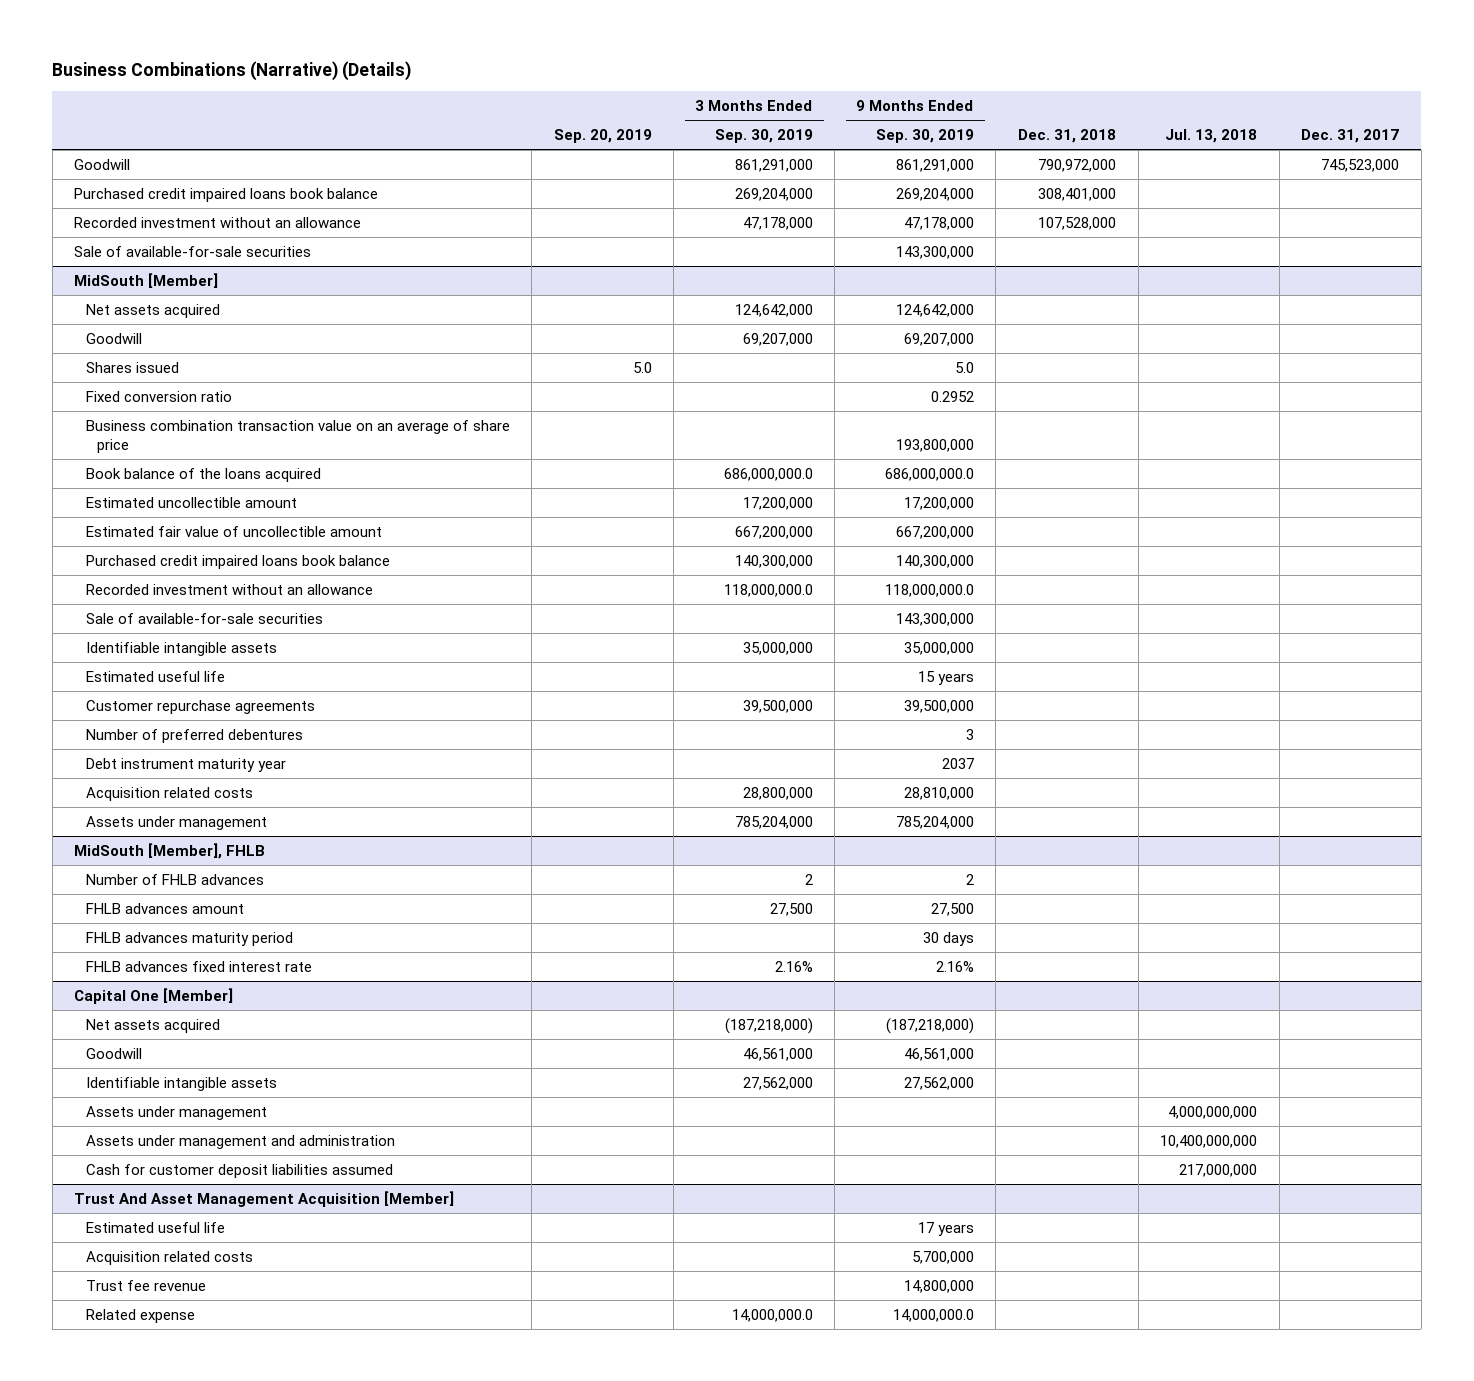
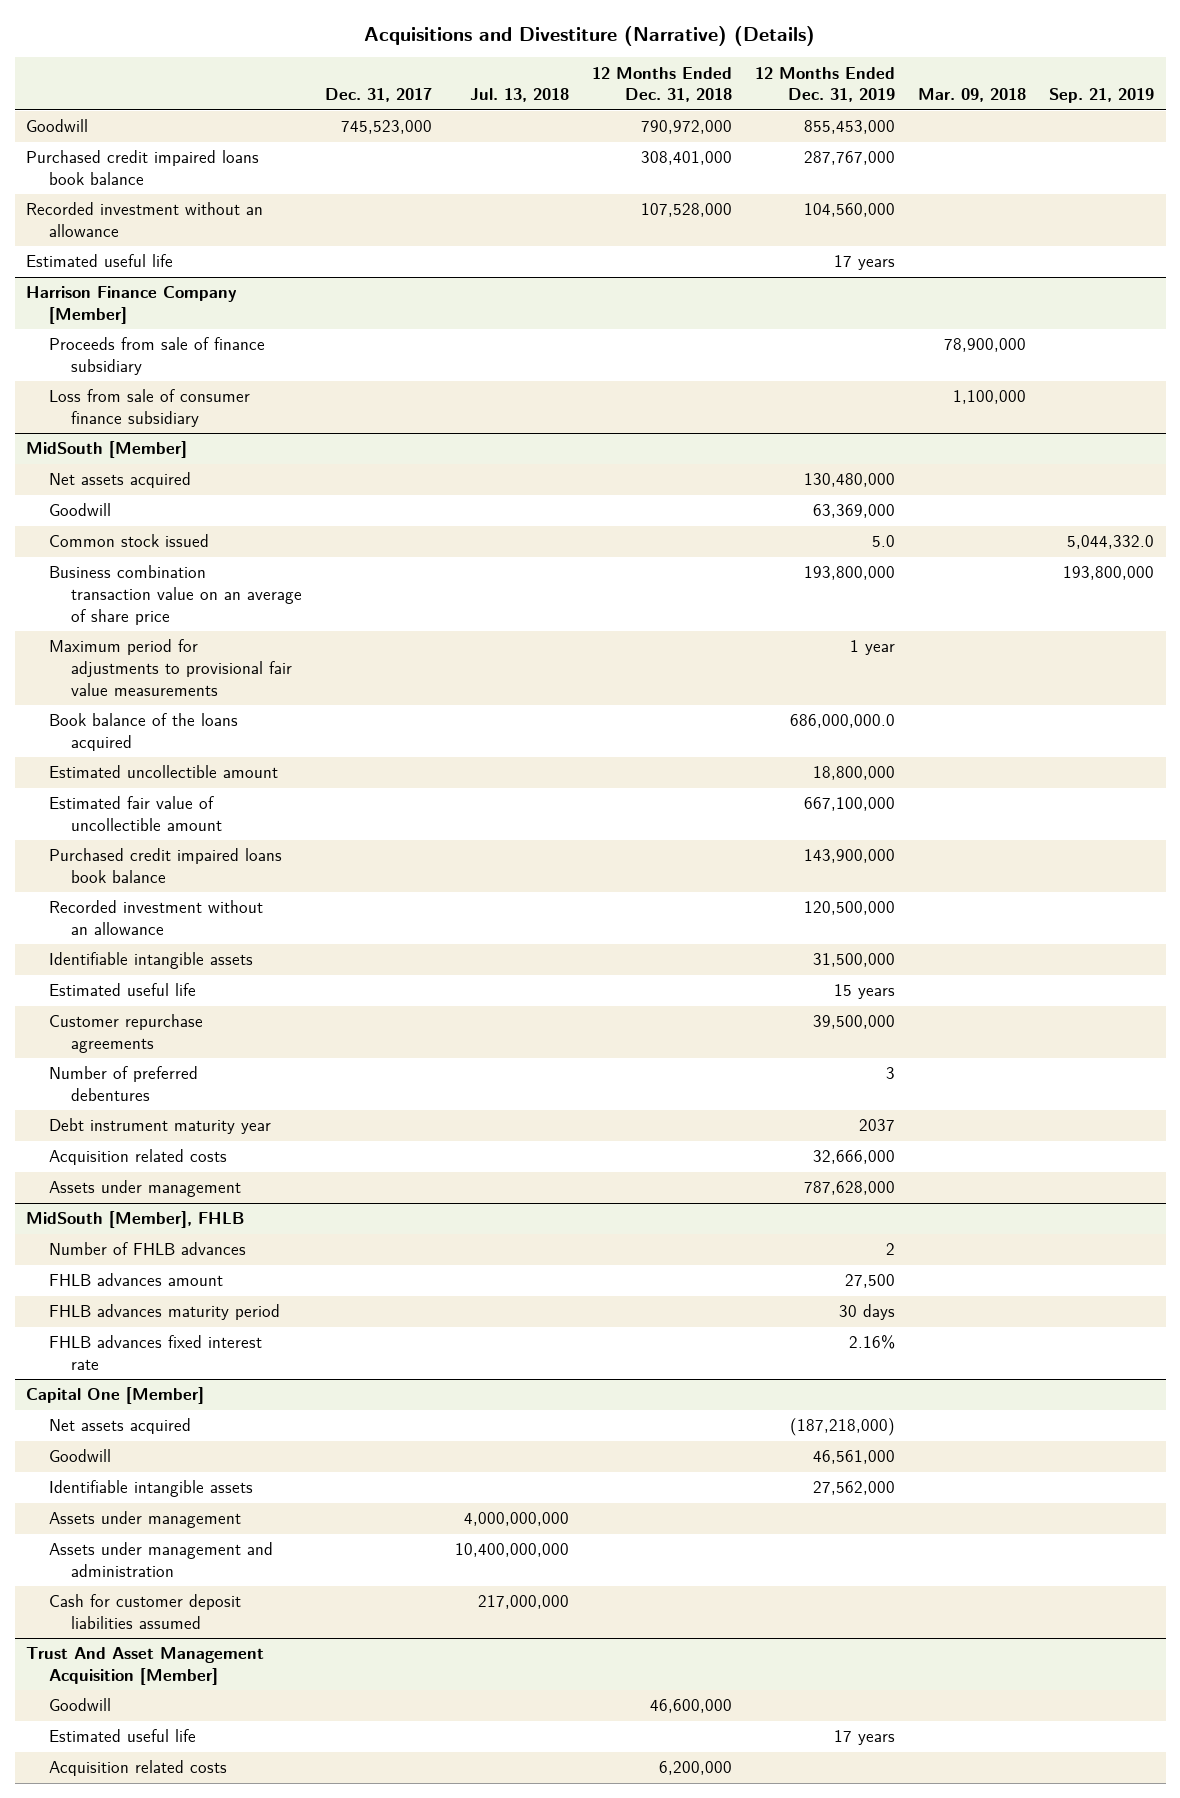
- Business Combinations (Narrative) (Details)
+ Acquisitions and Divestiture (Narrative) (Details)
- | Sep. 20, 2019 | 3 Months Ended Sep. 30, 2019 | 9 Months Ended Sep. 30, 2019 | Dec. 31, 2018 | Jul. 13, 2018 | Dec. 31, 2017
+ | Dec. 31, 2017 | Jul. 13, 2018 | 12 Months Ended Dec. 31, 2018 | 12 Months Ended Dec. 31, 2019 | Mar. 09, 2018 | Sep. 21, 2019
- Sale of available-for-sale securities | | | 143,300,000 | | |
+ Estimated useful life | | | | 17 years | |
+ Harrison Finance Company [Member]
+ Proceeds from sale of finance subsidiary | | | | | 78,900,000 |
+ Loss from sale of consumer finance subsidiary | | | | | 1,100,000 |
@ MidSouth [Member]
- Shares issued | 5.0 | | 5.0 | | |
- Fixed conversion ratio | | | 0.2952 | | |
+ Common stock issued | | | | 5.0 | | 5,044,332.0
+ Maximum period for adjustments to provisional fair value measurements | | | | 1 year | |
- Sale of available-for-sale securities | | | 143,300,000 | | |
@ Trust And Asset Management Acquisition [Member]
+ Goodwill | | | 46,600,000 | | |
- Trust fee revenue | | | 14,800,000 | | |
- Related expense | | 14,000,000.0 | 14,000,000.0 | | |

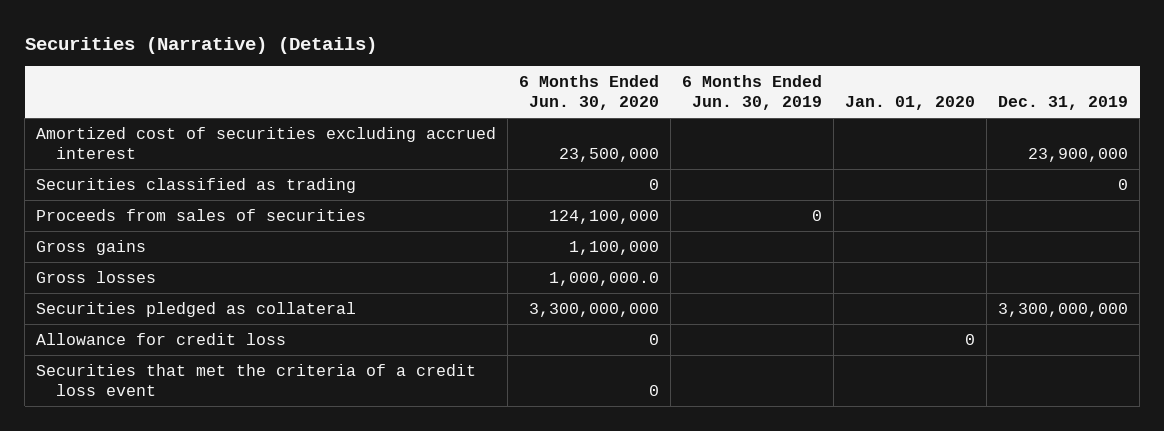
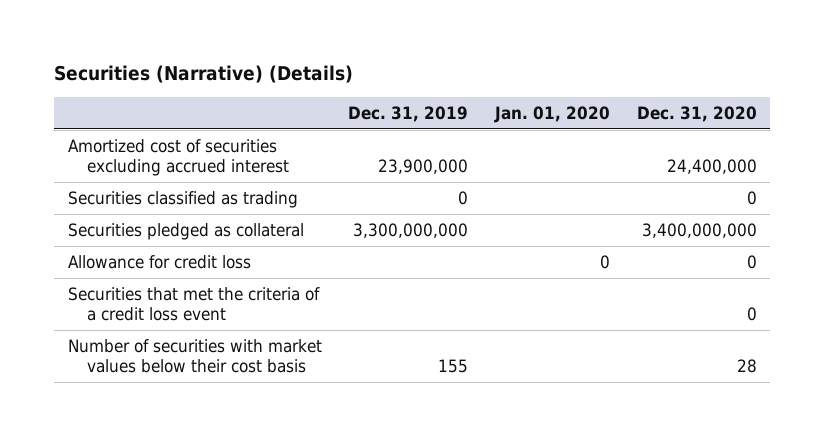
- | 6 Months Ended Jun. 30, 2020 | 6 Months Ended Jun. 30, 2019 | Jan. 01, 2020 | Dec. 31, 2019
+ | Dec. 31, 2019 | Jan. 01, 2020 | Dec. 31, 2020
- Proceeds from sales of securities | 124,100,000 | 0 | |
- Gross gains | 1,100,000 | | |
- Gross losses | 1,000,000.0 | | |
+ Number of securities with market values below their cost basis | 155 | | 28

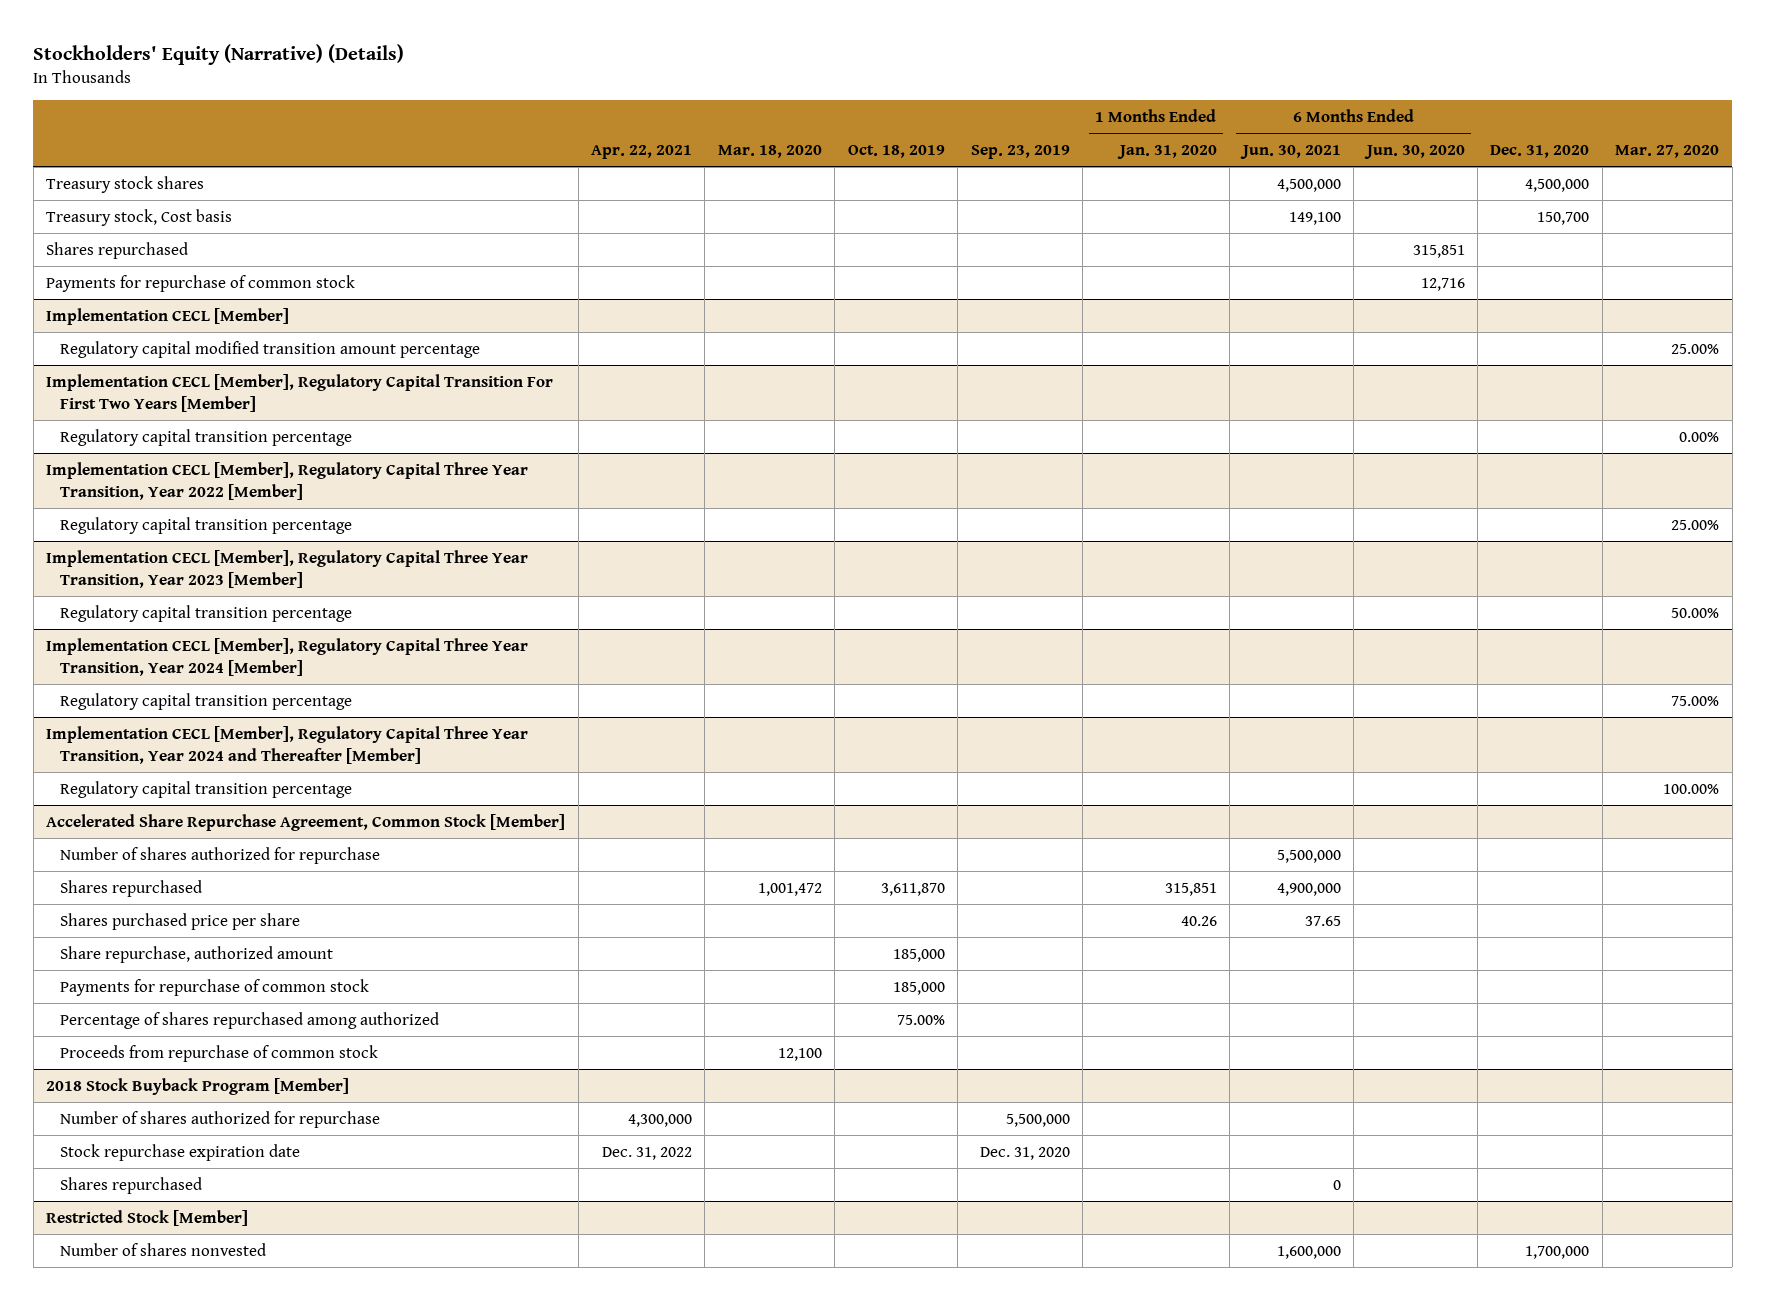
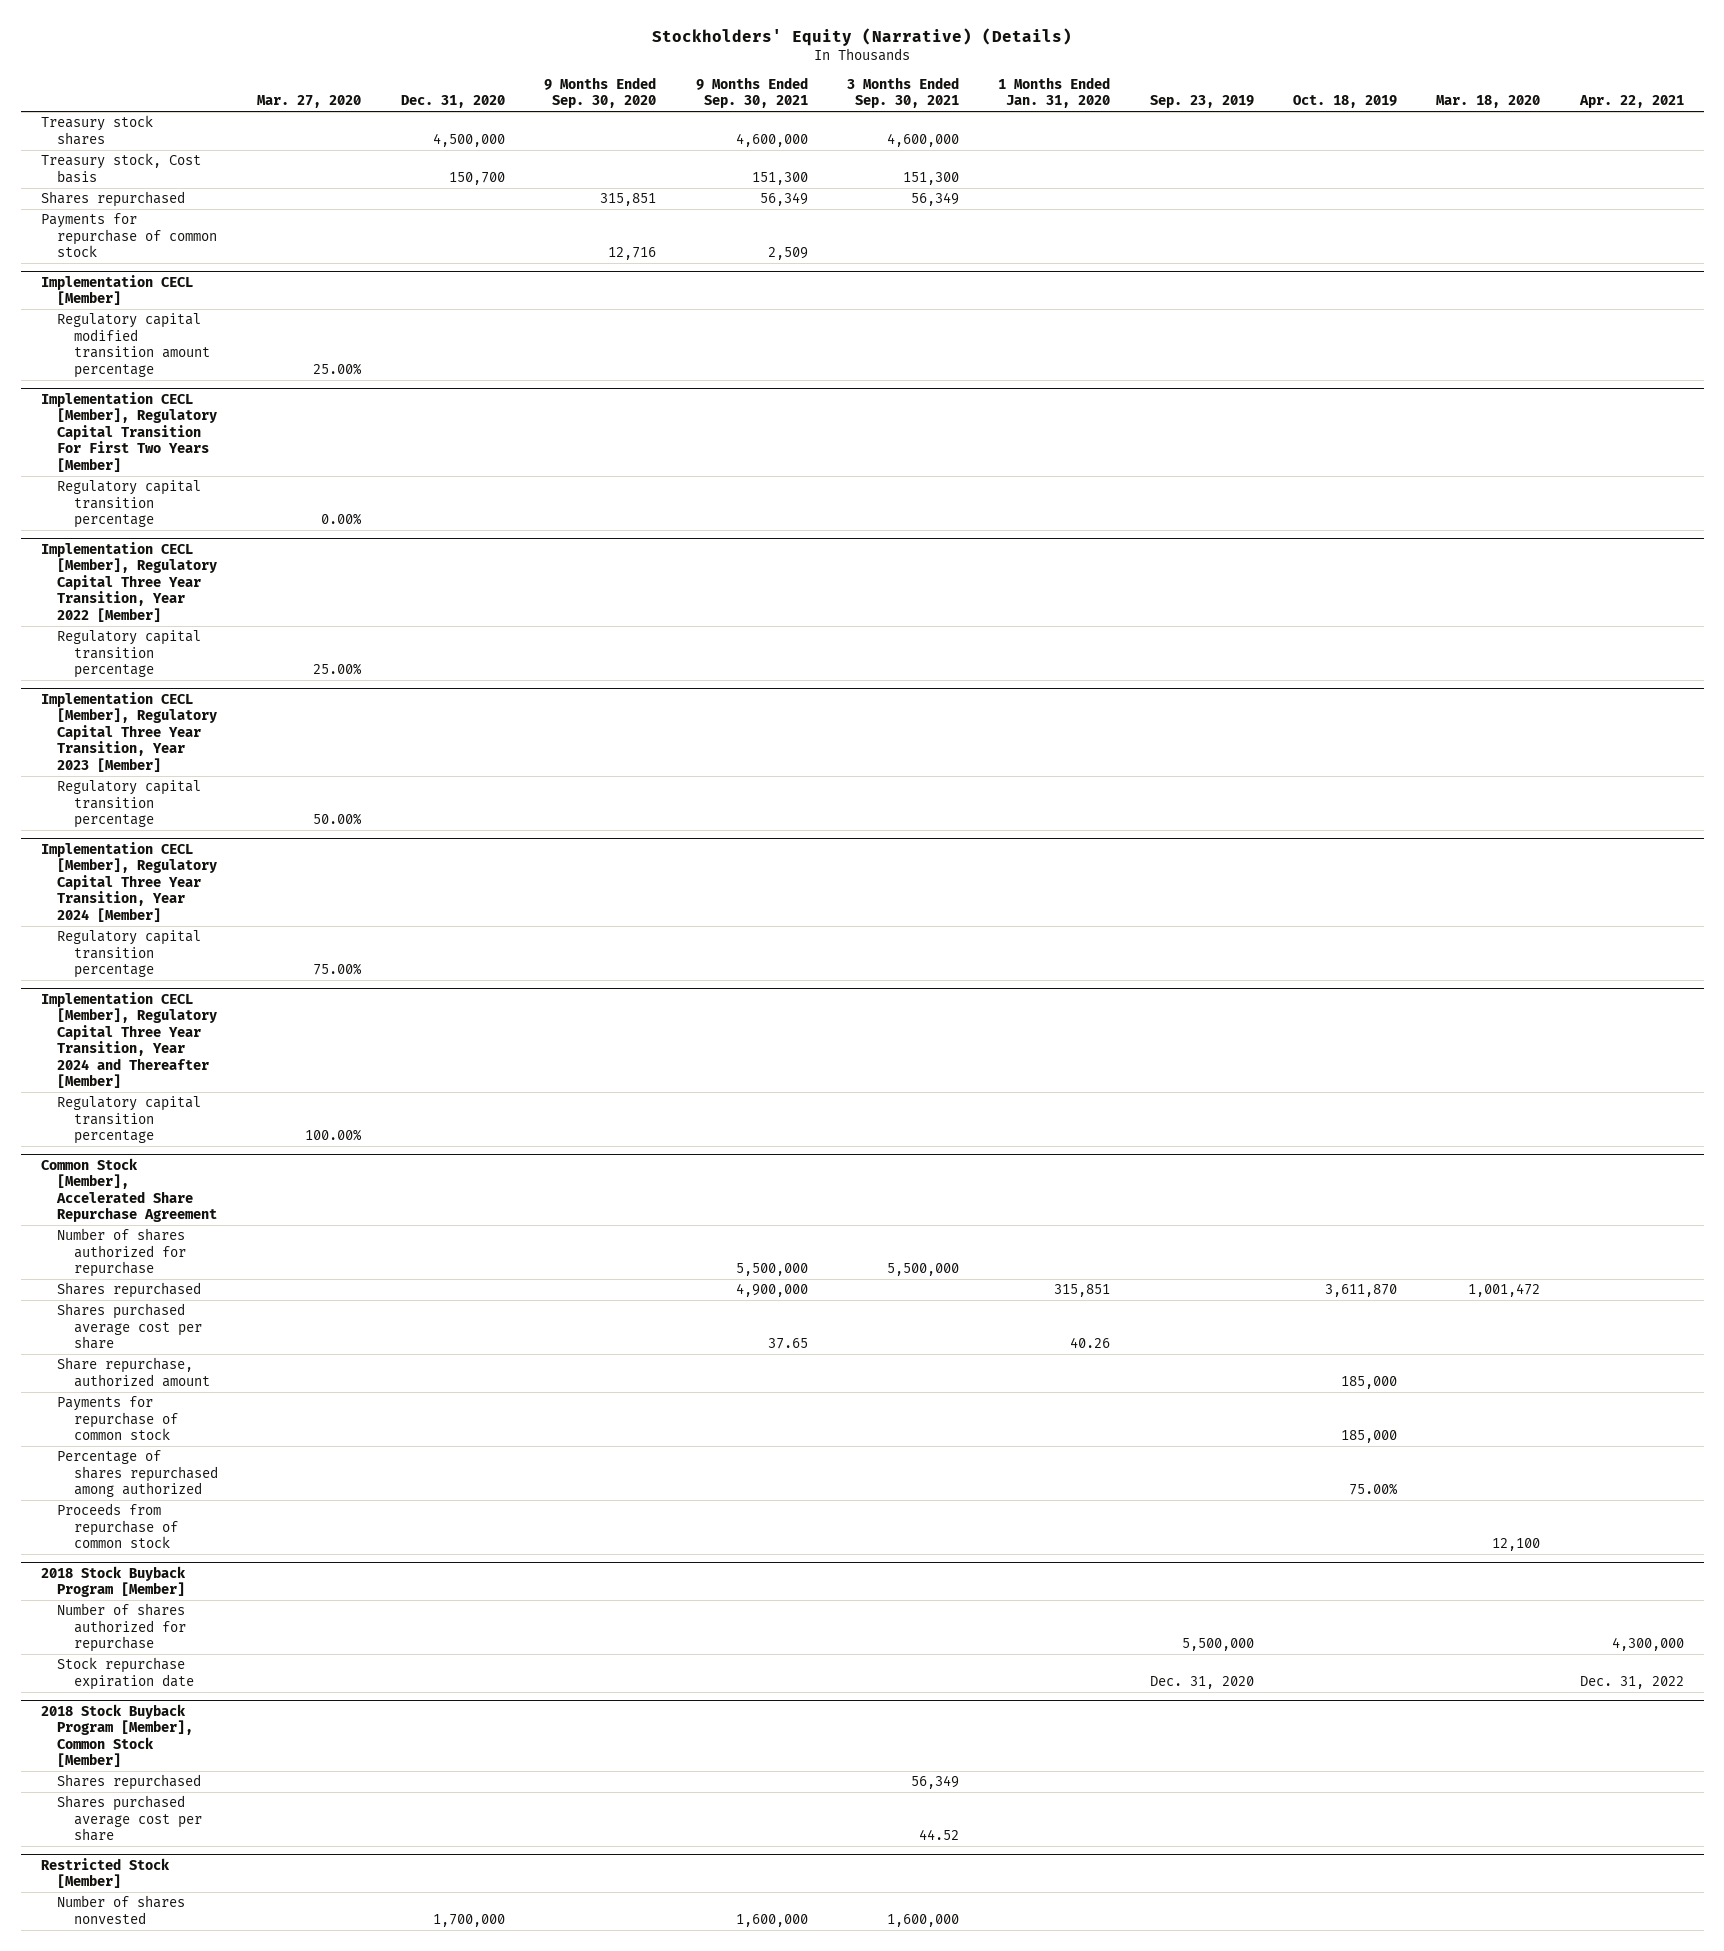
- | Apr. 22, 2021 | Mar. 18, 2020 | Oct. 18, 2019 | Sep. 23, 2019 | 1 Months Ended Jan. 31, 2020 | 6 Months Ended Jun. 30, 2021 | 6 Months Ended Jun. 30, 2020 | Dec. 31, 2020 | Mar. 27, 2020
+ | Mar. 27, 2020 | Dec. 31, 2020 | 9 Months Ended Sep. 30, 2020 | 9 Months Ended Sep. 30, 2021 | 3 Months Ended Sep. 30, 2021 | 1 Months Ended Jan. 31, 2020 | Sep. 23, 2019 | Oct. 18, 2019 | Mar. 18, 2020 | Apr. 22, 2021
- Accelerated Share Repurchase Agreement, Common Stock [Member]
+ Common Stock [Member], Accelerated Share Repurchase Agreement
- Shares purchased price per share | | | | | 40.26 | 37.65 | | |
+ Shares purchased average cost per share | | | | 37.65 | | 40.26 | | | |
@ 2018 Stock Buyback Program [Member]
- Shares repurchased | | | | | | 0 | | |
+ 2018 Stock Buyback Program [Member], Common Stock [Member]
+ Shares repurchased | | | | | 56,349 | | | | |
+ Shares purchased average cost per share | | | | | 44.52 | | | | |

